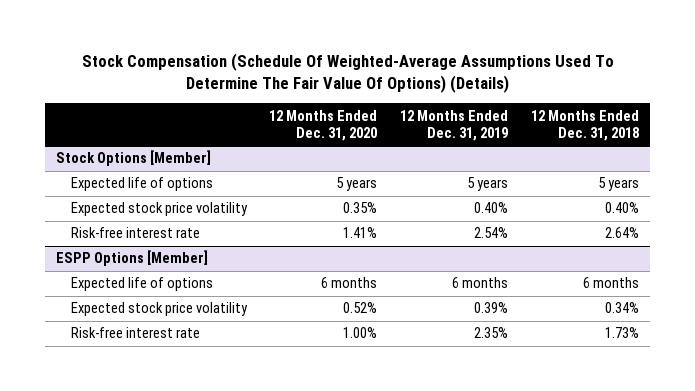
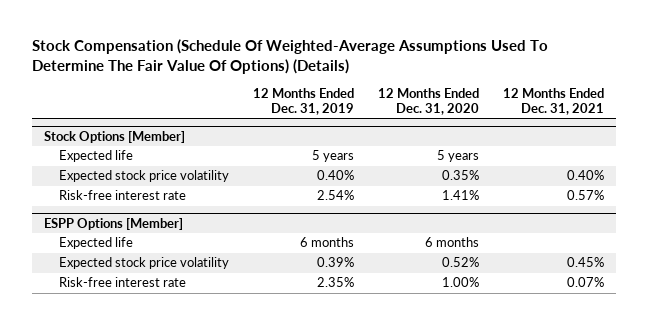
- | 12 Months Ended Dec. 31, 2020 | 12 Months Ended Dec. 31, 2019 | 12 Months Ended Dec. 31, 2018
+ | 12 Months Ended Dec. 31, 2019 | 12 Months Ended Dec. 31, 2020 | 12 Months Ended Dec. 31, 2021
@ Stock Options [Member]
- Expected life of options | 5 years | 5 years | 5 years
+ Expected life | 5 years | 5 years |
@ ESPP Options [Member]
- Expected life of options | 6 months | 6 months | 6 months
+ Expected life | 6 months | 6 months |

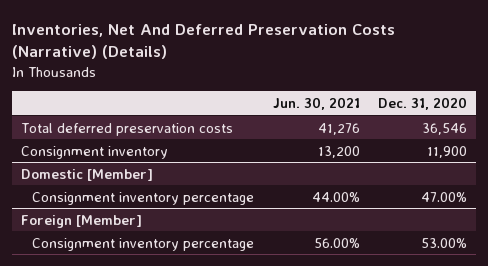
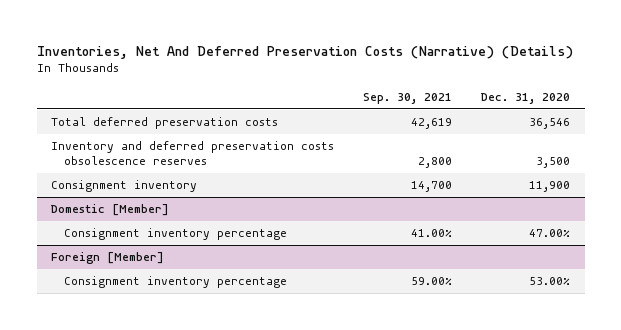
- | Jun. 30, 2021 | Dec. 31, 2020
+ | Sep. 30, 2021 | Dec. 31, 2020
+ Inventory and deferred preservation costs obsolescence reserves | 2,800 | 3,500

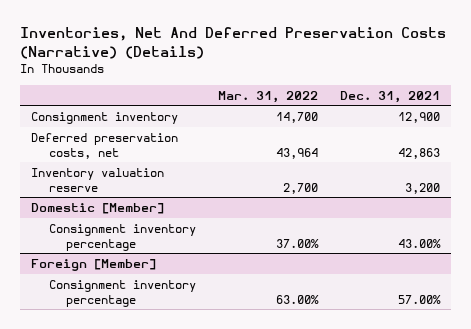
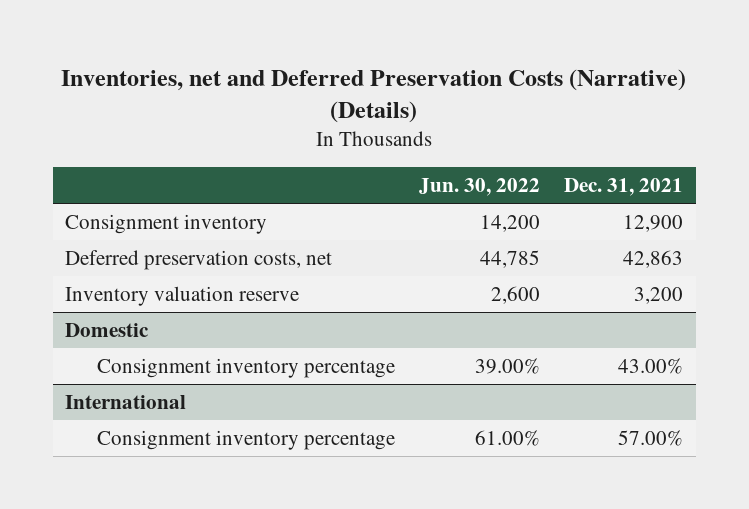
- Inventories, Net And Deferred Preservation Costs (Narrative) (Details)
+ Inventories, net and Deferred Preservation Costs (Narrative) (Details)
- | Mar. 31, 2022 | Dec. 31, 2021
+ | Jun. 30, 2022 | Dec. 31, 2021
- Domestic [Member]
+ Domestic
- Foreign [Member]
+ International

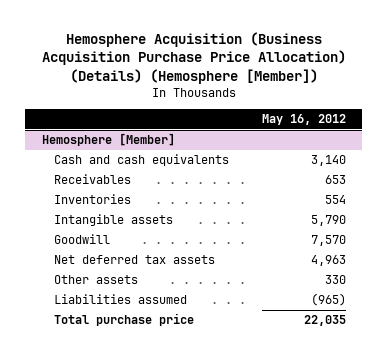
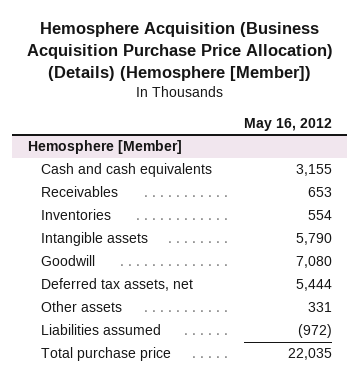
@ Hemosphere [Member]
- Cash and cash equivalents | 3,140
+ Cash and cash equivalents | 3,155
- Goodwill | 7,570
- Net deferred tax assets | 4,963
- Other assets | 330
- Liabilities assumed | (965)
+ Goodwill | 7,080
+ Deferred tax assets, net | 5,444
+ Other assets | 331
+ Liabilities assumed | (972)

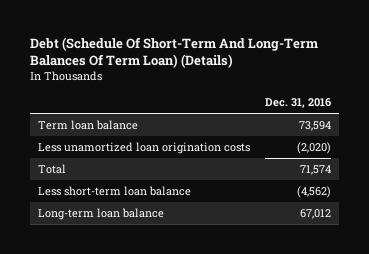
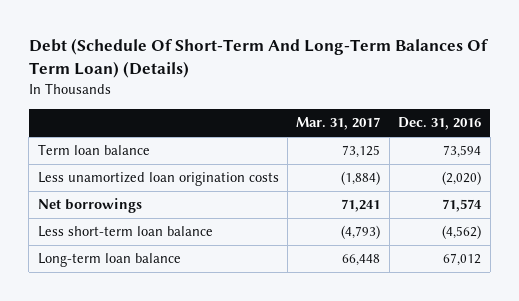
- | Dec. 31, 2016
+ | Mar. 31, 2017 | Dec. 31, 2016
- Total | 71,574
+ Net borrowings | 71,241 | 71,574

